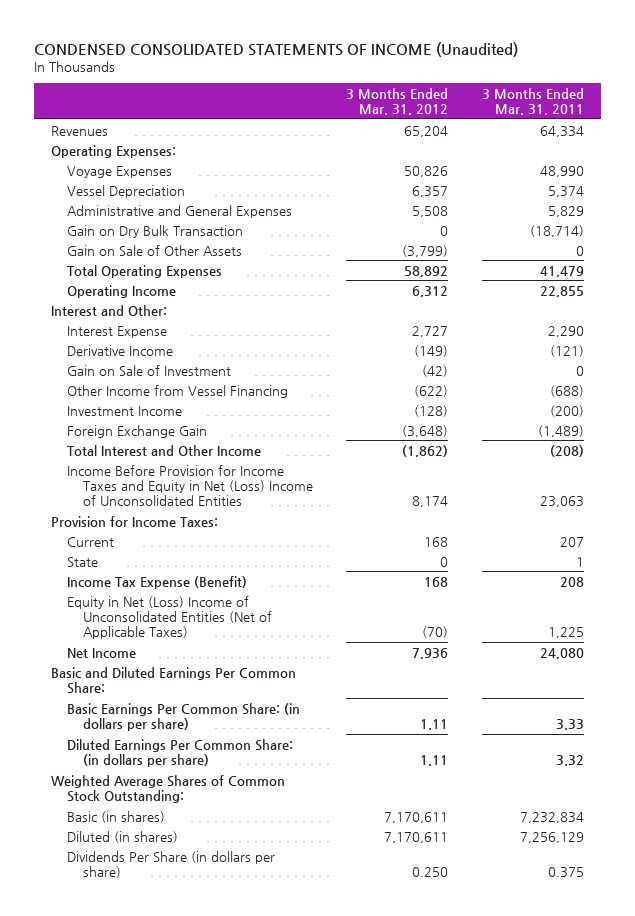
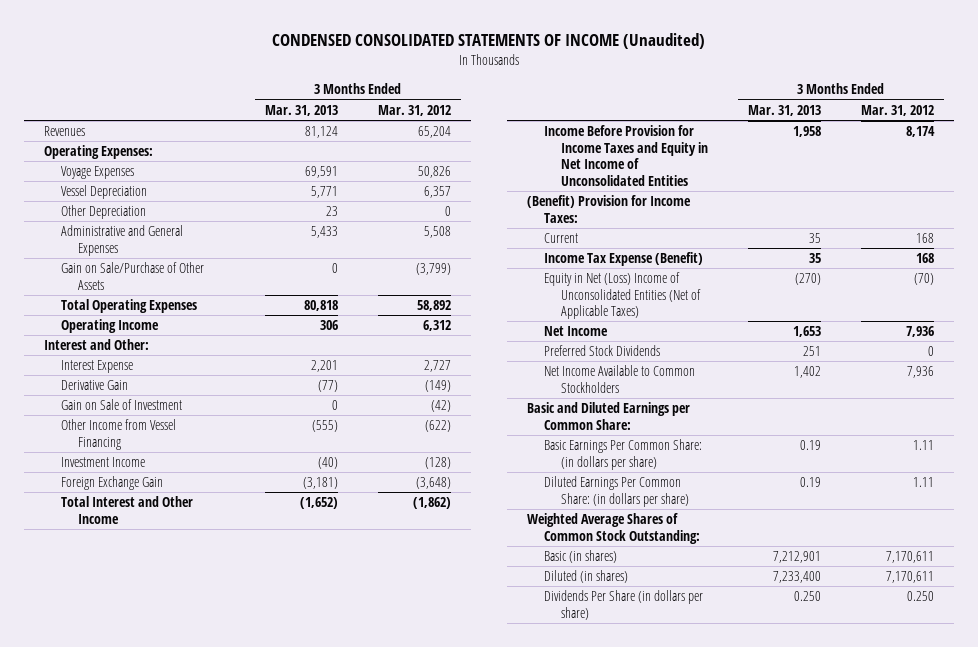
- | 3 Months Ended Mar. 31, 2012 | 3 Months Ended Mar. 31, 2011
+ | 3 Months Ended Mar. 31, 2013 | 3 Months Ended Mar. 31, 2012
+ Other Depreciation | 23 | 0
- Gain on Dry Bulk Transaction | 0 | (18,714)
- Gain on Sale of Other Assets | (3,799) | 0
+ Gain on Sale/Purchase of Other Assets | 0 | (3,799)
- Derivative Income | (149) | (121)
+ Derivative Gain | (77) | (149)
- Income Before Provision for Income Taxes and Equity in Net (Loss) Income of Unconsolidated Entities | 8,174 | 23,063
- Provision for Income Taxes:
+ Income Before Provision for Income Taxes and Equity in Net Income of Unconsolidated Entities | 1,958 | 8,174
+ (Benefit) Provision for Income Taxes:
- State | 0 | 1
- Basic and Diluted Earnings Per Common Share:
+ Preferred Stock Dividends | 251 | 0
+ Net Income Available to Common Stockholders | 1,402 | 7,936
+ Basic and Diluted Earnings per Common Share:

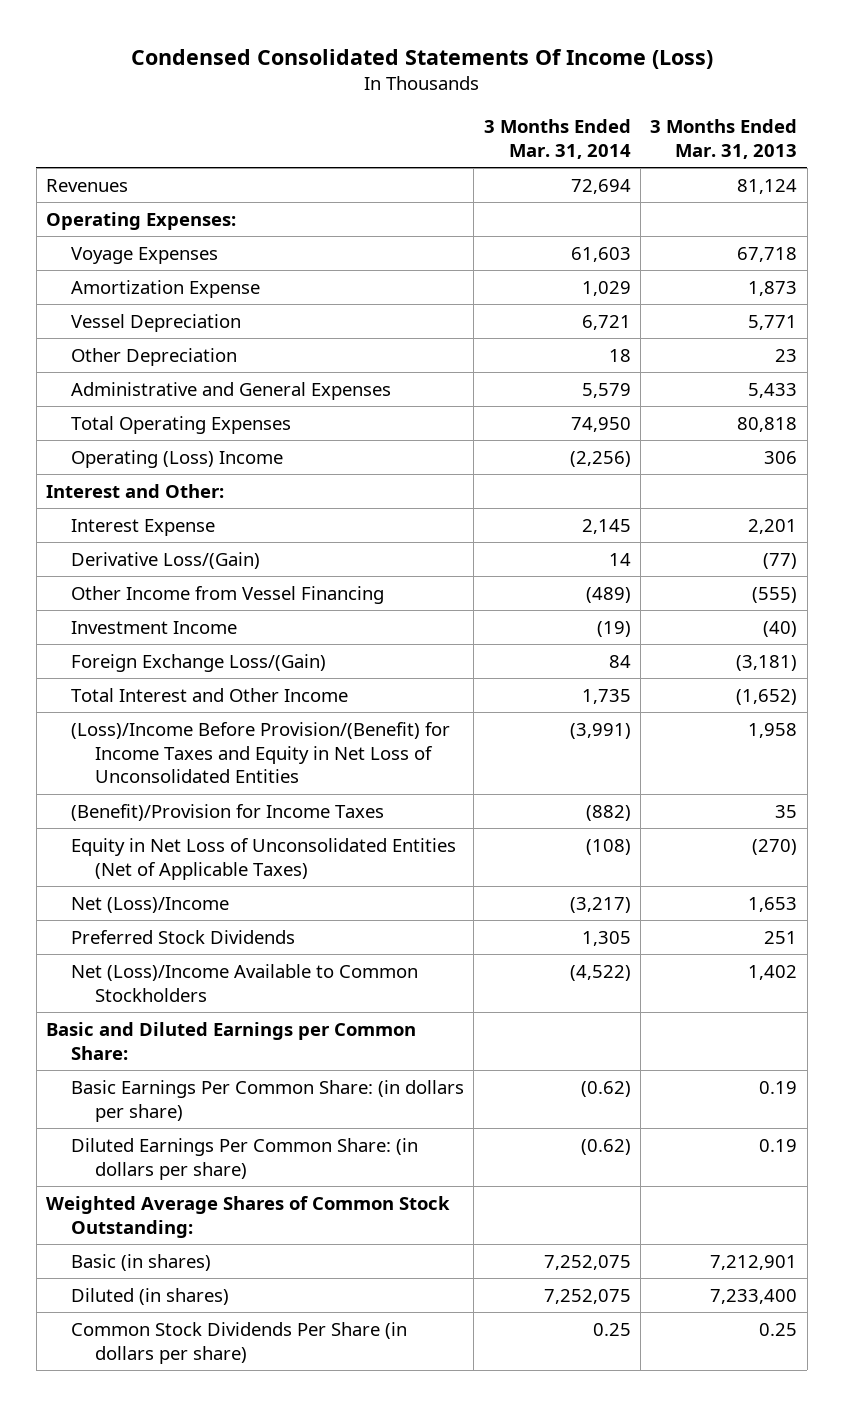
- CONDENSED CONSOLIDATED STATEMENTS OF INCOME (Unaudited)
+ Condensed Consolidated Statements Of Income (Loss)
- | 3 Months Ended Mar. 31, 2013 | 3 Months Ended Mar. 31, 2012
+ | 3 Months Ended Mar. 31, 2014 | 3 Months Ended Mar. 31, 2013
- Voyage Expenses | 69,591 | 50,826
+ Voyage Expenses | 61,603 | 67,718
+ Amortization Expense | 1,029 | 1,873
- Gain on Sale/Purchase of Other Assets | 0 | (3,799)
- Operating Income | 306 | 6,312
+ Operating (Loss) Income | (2,256) | 306
- Derivative Gain | (77) | (149)
- Gain on Sale of Investment | 0 | (42)
+ Derivative Loss/(Gain) | 14 | (77)
- Foreign Exchange Gain | (3,181) | (3,648)
+ Foreign Exchange Loss/(Gain) | 84 | (3,181)
- Income Before Provision for Income Taxes and Equity in Net Income of Unconsolidated Entities | 1,958 | 8,174
- (Benefit) Provision for Income Taxes:
- Current | 35 | 168
- Income Tax Expense (Benefit) | 35 | 168
- Equity in Net (Loss) Income of Unconsolidated Entities (Net of Applicable Taxes) | (270) | (70)
- Net Income | 1,653 | 7,936
+ (Loss)/Income Before Provision/(Benefit) for Income Taxes and Equity in Net Loss of Unconsolidated Entities | (3,991) | 1,958
+ (Benefit)/Provision for Income Taxes | (882) | 35
+ Equity in Net Loss of Unconsolidated Entities (Net of Applicable Taxes) | (108) | (270)
+ Net (Loss)/Income | (3,217) | 1,653
- Net Income Available to Common Stockholders | 1,402 | 7,936
+ Net (Loss)/Income Available to Common Stockholders | (4,522) | 1,402
- Dividends Per Share (in dollars per share) | 0.250 | 0.250
+ Common Stock Dividends Per Share (in dollars per share) | 0.25 | 0.25

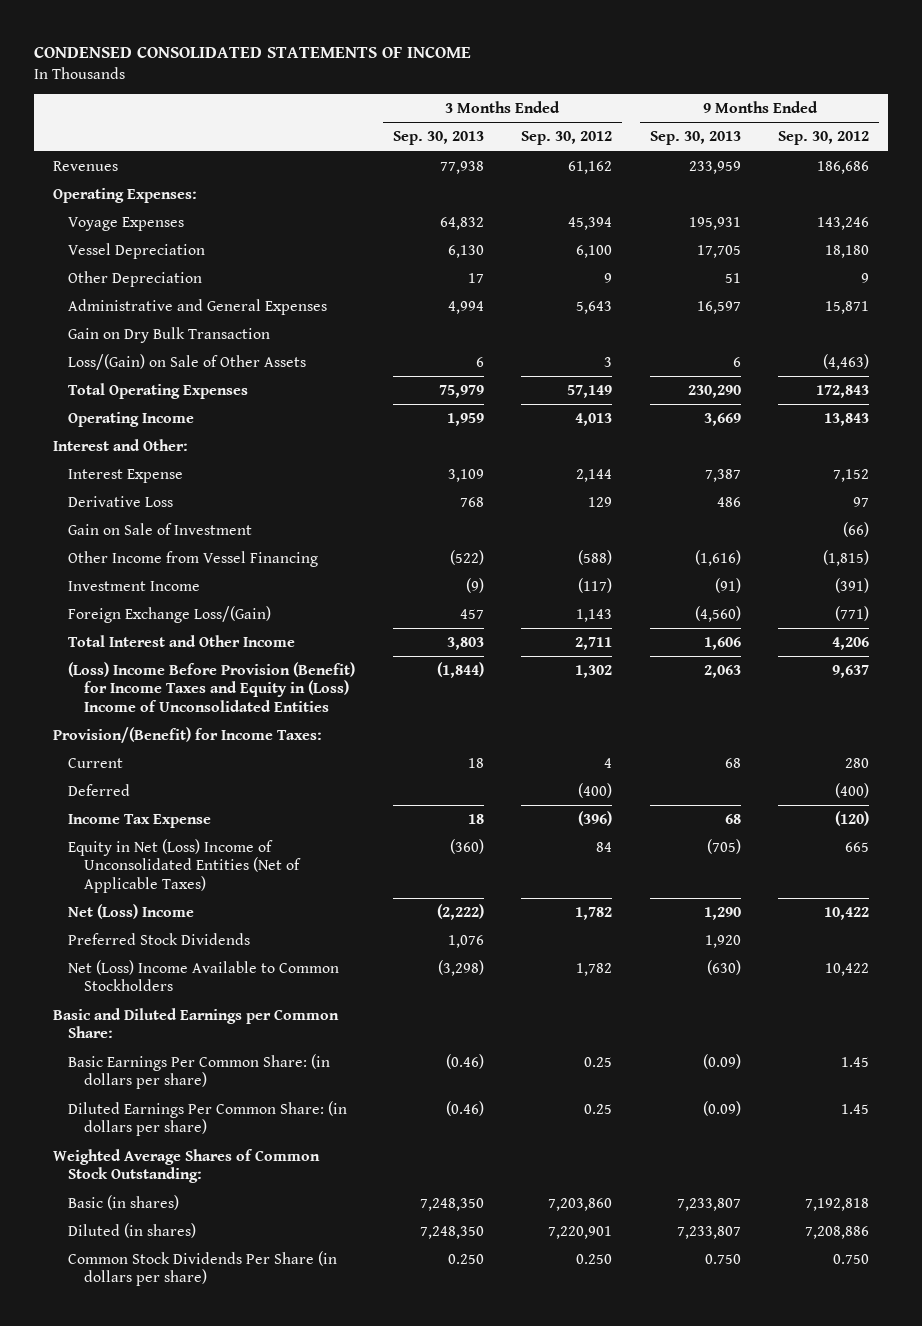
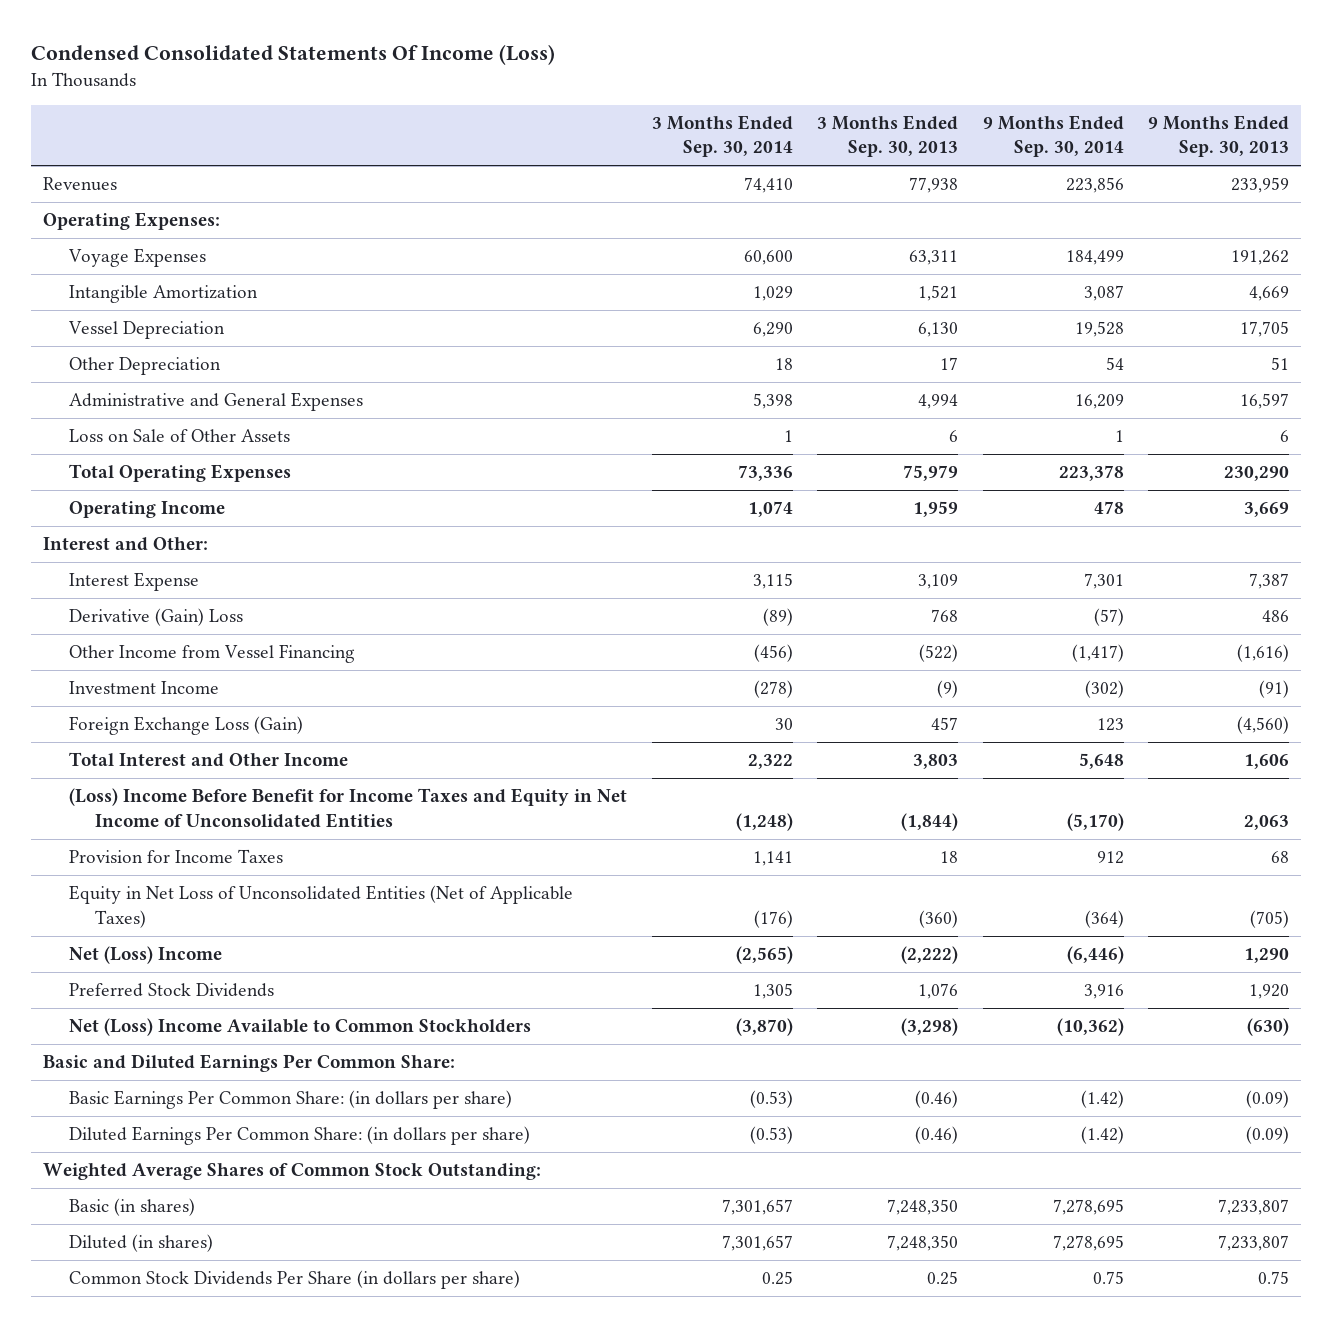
- CONDENSED CONSOLIDATED STATEMENTS OF INCOME
+ Condensed Consolidated Statements Of Income (Loss)
- | 3 Months Ended Sep. 30, 2013 | 3 Months Ended Sep. 30, 2012 | 9 Months Ended Sep. 30, 2013 | 9 Months Ended Sep. 30, 2012
+ | 3 Months Ended Sep. 30, 2014 | 3 Months Ended Sep. 30, 2013 | 9 Months Ended Sep. 30, 2014 | 9 Months Ended Sep. 30, 2013
- Voyage Expenses | 64,832 | 45,394 | 195,931 | 143,246
+ Voyage Expenses | 60,600 | 63,311 | 184,499 | 191,262
+ Intangible Amortization | 1,029 | 1,521 | 3,087 | 4,669
- Gain on Dry Bulk Transaction
- Loss/(Gain) on Sale of Other Assets | 6 | 3 | 6 | (4,463)
+ Loss on Sale of Other Assets | 1 | 6 | 1 | 6
- Derivative Loss | 768 | 129 | 486 | 97
- Gain on Sale of Investment | | | | (66)
+ Derivative (Gain) Loss | (89) | 768 | (57) | 486
- Foreign Exchange Loss/(Gain) | 457 | 1,143 | (4,560) | (771)
+ Foreign Exchange Loss (Gain) | 30 | 457 | 123 | (4,560)
- (Loss) Income Before Provision (Benefit) for Income Taxes and Equity in (Loss) Income of Unconsolidated Entities | (1,844) | 1,302 | 2,063 | 9,637
- Provision/(Benefit) for Income Taxes:
- Current | 18 | 4 | 68 | 280
- Deferred | | (400) | | (400)
- Income Tax Expense | 18 | (396) | 68 | (120)
- Equity in Net (Loss) Income of Unconsolidated Entities (Net of Applicable Taxes) | (360) | 84 | (705) | 665
+ (Loss) Income Before Benefit for Income Taxes and Equity in Net Income of Unconsolidated Entities | (1,248) | (1,844) | (5,170) | 2,063
+ Provision for Income Taxes | 1,141 | 18 | 912 | 68
+ Equity in Net Loss of Unconsolidated Entities (Net of Applicable Taxes) | (176) | (360) | (364) | (705)
- Basic and Diluted Earnings per Common Share:
+ Basic and Diluted Earnings Per Common Share:
- Common Stock Dividends Per Share (in dollars per share) | 0.250 | 0.250 | 0.750 | 0.750
+ Common Stock Dividends Per Share (in dollars per share) | 0.25 | 0.25 | 0.75 | 0.75

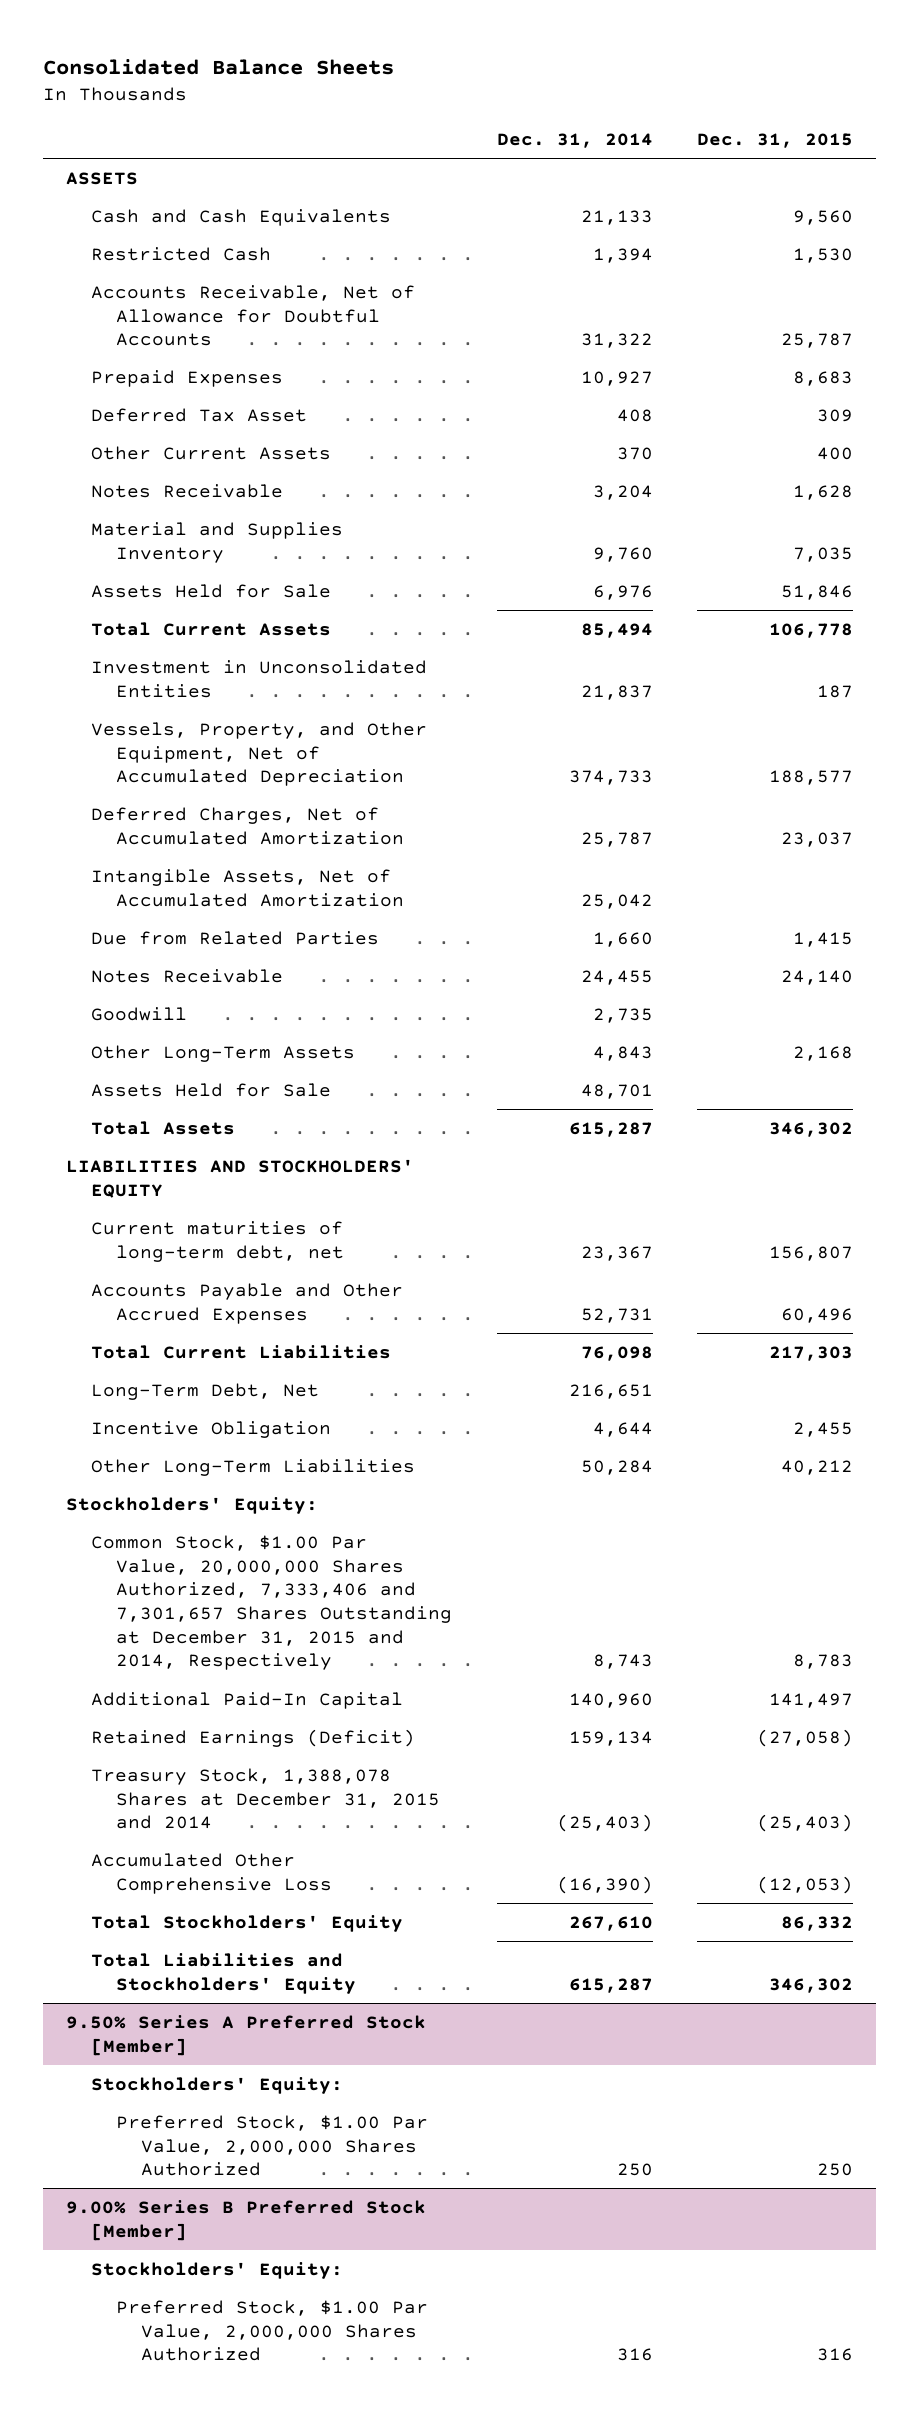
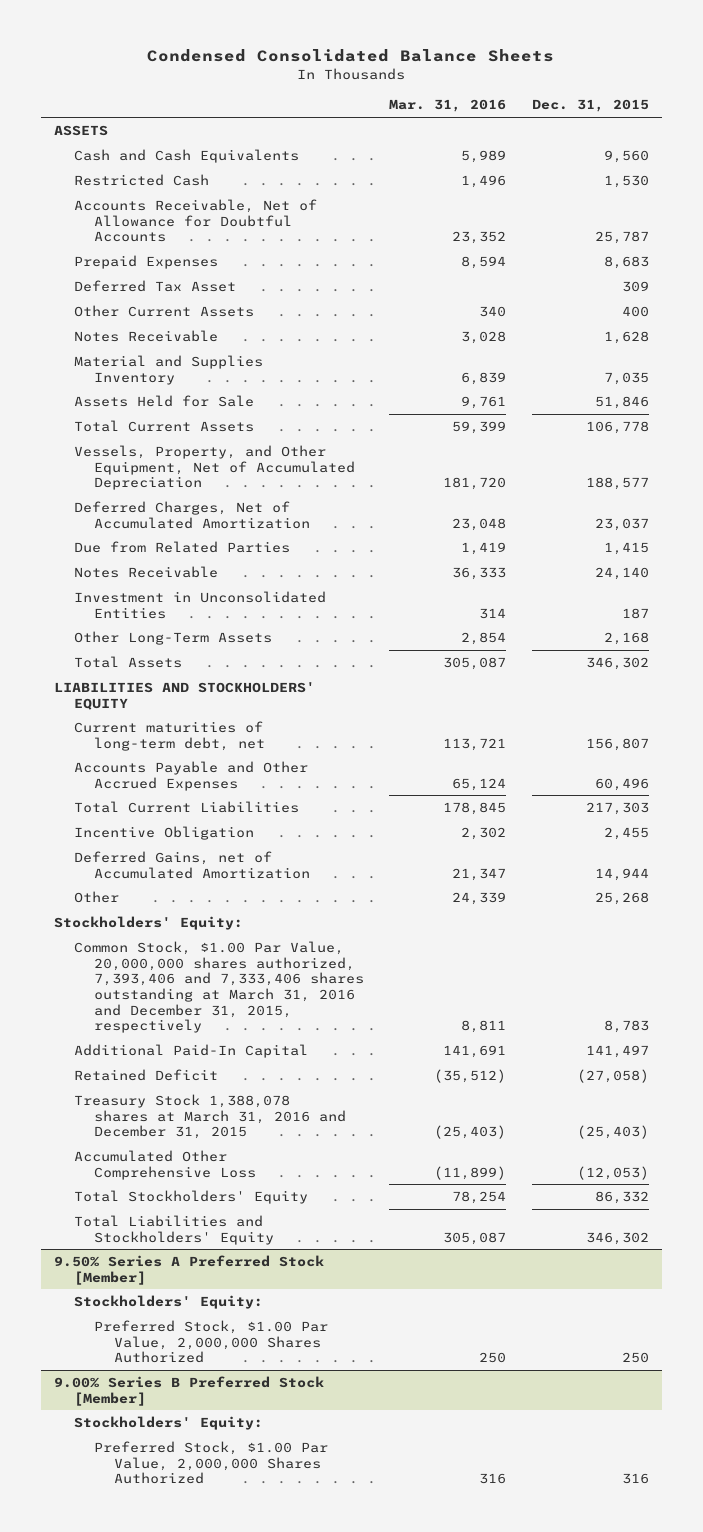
- Consolidated Balance Sheets
+ Condensed Consolidated Balance Sheets
- | Dec. 31, 2014 | Dec. 31, 2015
+ | Mar. 31, 2016 | Dec. 31, 2015
- Intangible Assets, Net of Accumulated Amortization | 25,042 |
- Goodwill | 2,735 |
moved down: Investment in Unconsolidated Entities | 314 | 187
- Assets Held for Sale | 48,701 |
- Long-Term Debt, Net | 216,651 |
- Other Long-Term Liabilities | 50,284 | 40,212
+ Deferred Gains, net of Accumulated Amortization | 21,347 | 14,944
+ Other | 24,339 | 25,268
- Common Stock, $1.00 Par Value, 20,000,000 Shares Authorized, 7,333,406 and 7,301,657 Shares Outstanding at December 31, 2015 and 2014, Respectively | 8,743 | 8,783
+ Common Stock, $1.00 Par Value, 20,000,000 shares authorized, 7,393,406 and 7,333,406 shares outstanding at March 31, 2016 and December 31, 2015, respectively | 8,811 | 8,783
- Retained Earnings (Deficit) | 159,134 | (27,058)
- Treasury Stock, 1,388,078 Shares at December 31, 2015 and 2014 | (25,403) | (25,403)
+ Retained Deficit | (35,512) | (27,058)
+ Treasury Stock 1,388,078 shares at March 31, 2016 and December 31, 2015 | (25,403) | (25,403)

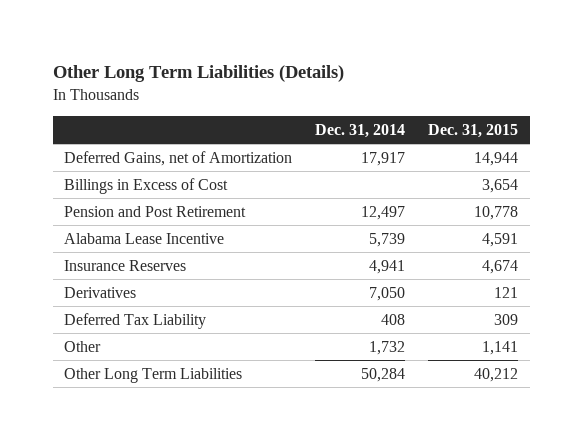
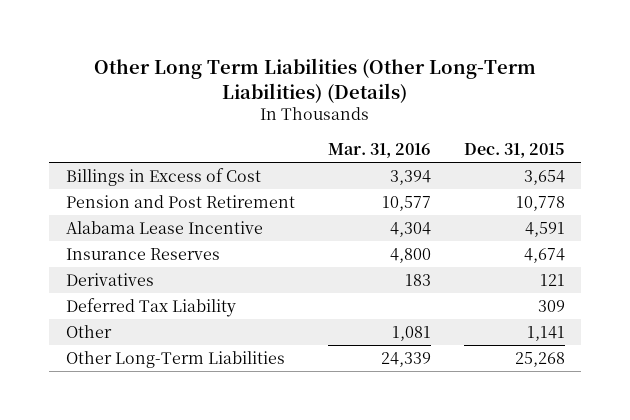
- Other Long Term Liabilities (Details)
+ Other Long Term Liabilities (Other Long-Term Liabilities) (Details)
- | Dec. 31, 2014 | Dec. 31, 2015
+ | Mar. 31, 2016 | Dec. 31, 2015
- Deferred Gains, net of Amortization | 17,917 | 14,944
- Other Long Term Liabilities | 50,284 | 40,212
+ Other Long-Term Liabilities | 24,339 | 25,268

